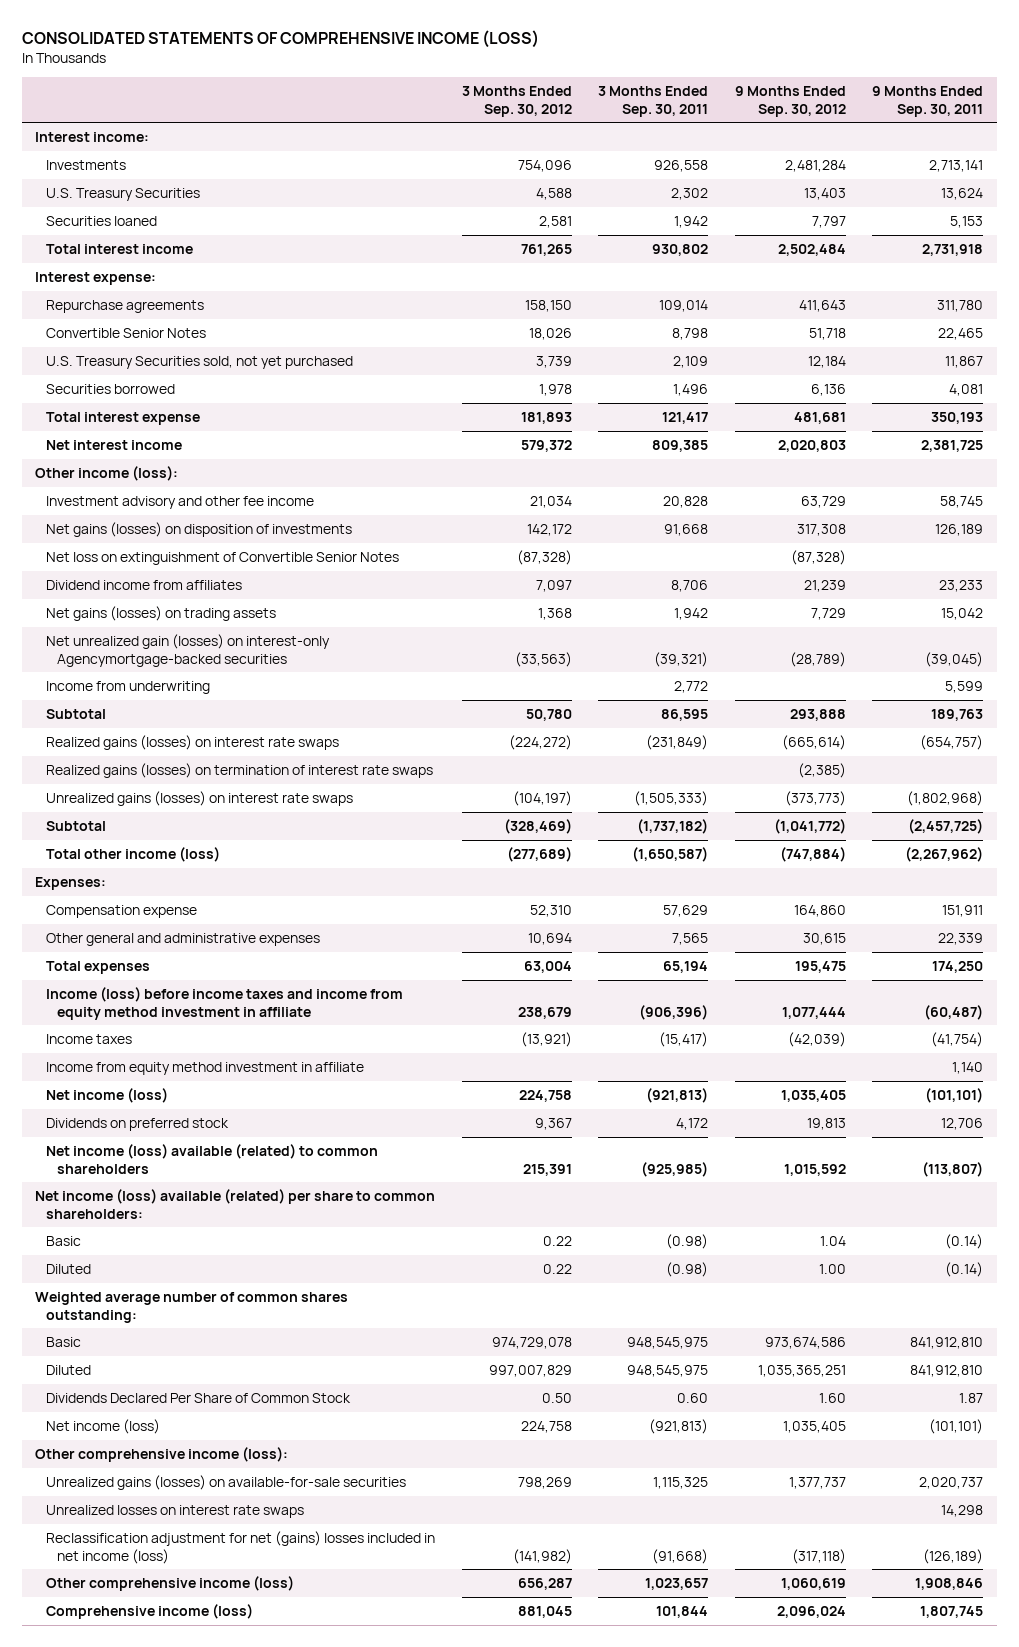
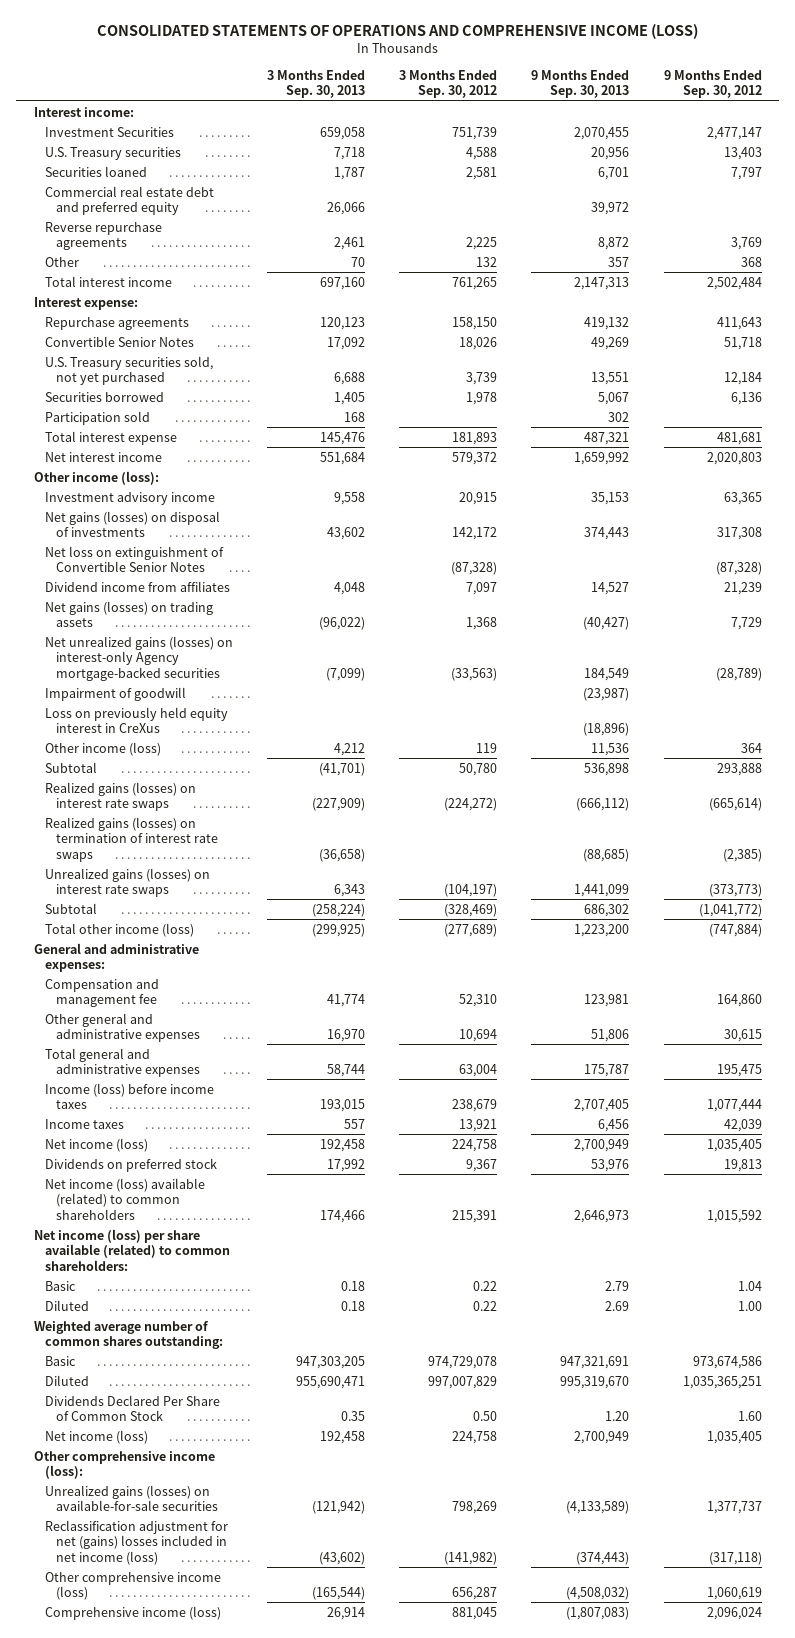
- CONSOLIDATED STATEMENTS OF COMPREHENSIVE INCOME (LOSS)
+ CONSOLIDATED STATEMENTS OF OPERATIONS AND COMPREHENSIVE INCOME (LOSS)
- | 3 Months Ended Sep. 30, 2012 | 3 Months Ended Sep. 30, 2011 | 9 Months Ended Sep. 30, 2012 | 9 Months Ended Sep. 30, 2011
+ | 3 Months Ended Sep. 30, 2013 | 3 Months Ended Sep. 30, 2012 | 9 Months Ended Sep. 30, 2013 | 9 Months Ended Sep. 30, 2012
- Investments | 754,096 | 926,558 | 2,481,284 | 2,713,141
- U.S. Treasury Securities | 4,588 | 2,302 | 13,403 | 13,624
+ Investment Securities | 659,058 | 751,739 | 2,070,455 | 2,477,147
+ U.S. Treasury securities | 7,718 | 4,588 | 20,956 | 13,403
+ Commercial real estate debt and preferred equity | 26,066 | | 39,972 |
+ Reverse repurchase agreements | 2,461 | 2,225 | 8,872 | 3,769
+ Other | 70 | 132 | 357 | 368
- U.S. Treasury Securities sold, not yet purchased | 3,739 | 2,109 | 12,184 | 11,867
+ U.S. Treasury securities sold, not yet purchased | 6,688 | 3,739 | 13,551 | 12,184
+ Participation sold | 168 | | 302 |
- Investment advisory and other fee income | 21,034 | 20,828 | 63,729 | 58,745
- Net gains (losses) on disposition of investments | 142,172 | 91,668 | 317,308 | 126,189
+ Investment advisory income | 9,558 | 20,915 | 35,153 | 63,365
+ Net gains (losses) on disposal of investments | 43,602 | 142,172 | 374,443 | 317,308
- Net unrealized gain (losses) on interest-only Agencymortgage-backed securities | (33,563) | (39,321) | (28,789) | (39,045)
- Income from underwriting | | 2,772 | | 5,599
+ Net unrealized gains (losses) on interest-only Agency mortgage-backed securities | (7,099) | (33,563) | 184,549 | (28,789)
+ Impairment of goodwill | | | (23,987) |
+ Loss on previously held equity interest in CreXus | | | (18,896) |
+ Other income (loss) | 4,212 | 119 | 11,536 | 364
- Expenses:
- Compensation expense | 52,310 | 57,629 | 164,860 | 151,911
+ General and administrative expenses:
+ Compensation and management fee | 41,774 | 52,310 | 123,981 | 164,860
- Total expenses | 63,004 | 65,194 | 195,475 | 174,250
- Income (loss) before income taxes and income from equity method investment in affiliate | 238,679 | (906,396) | 1,077,444 | (60,487)
- Income taxes | (13,921) | (15,417) | (42,039) | (41,754)
- Income from equity method investment in affiliate | | | | 1,140
+ Total general and administrative expenses | 58,744 | 63,004 | 175,787 | 195,475
+ Income (loss) before income taxes | 193,015 | 238,679 | 2,707,405 | 1,077,444
+ Income taxes | 557 | 13,921 | 6,456 | 42,039
- Net income (loss) available (related) per share to common shareholders:
+ Net income (loss) per share available (related) to common shareholders:
- Unrealized losses on interest rate swaps | | | | 14,298

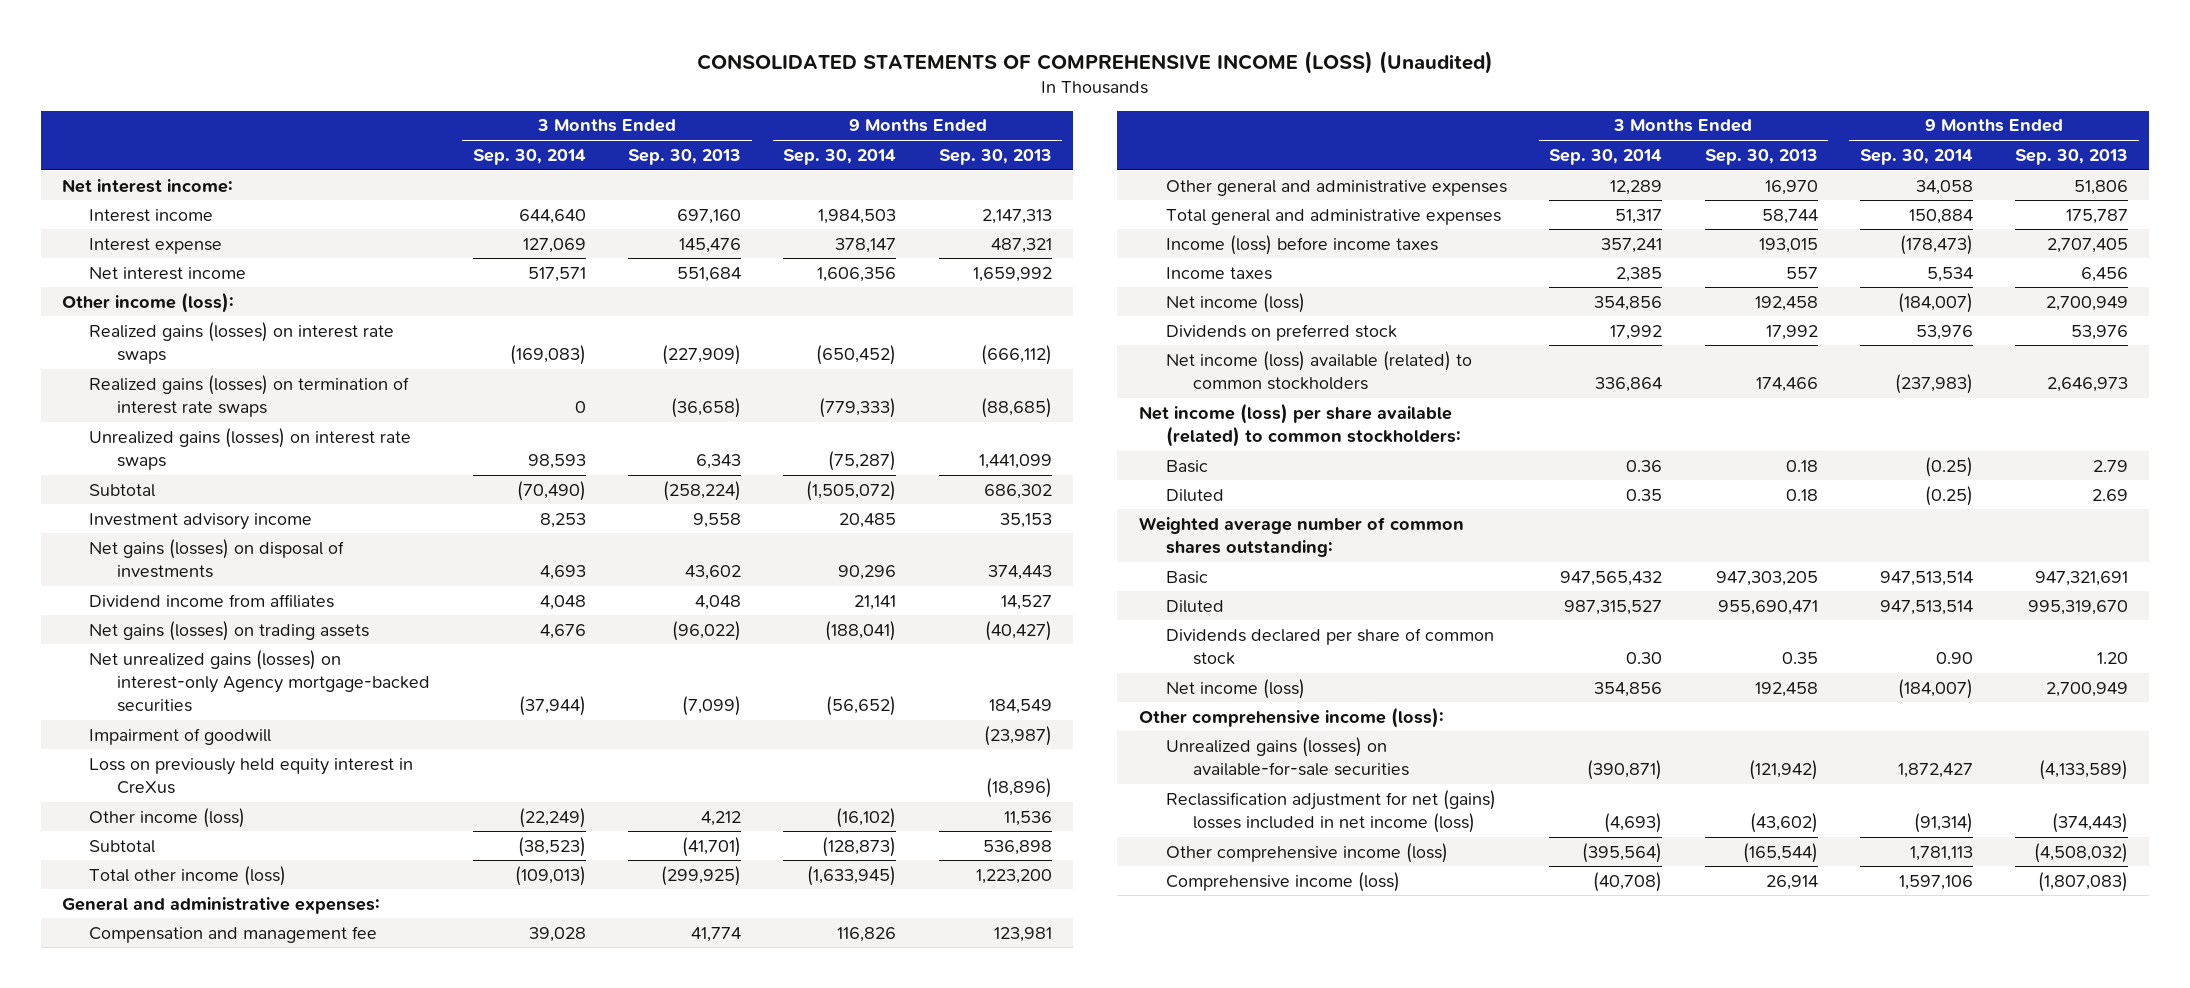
- CONSOLIDATED STATEMENTS OF OPERATIONS AND COMPREHENSIVE INCOME (LOSS)
+ CONSOLIDATED STATEMENTS OF COMPREHENSIVE INCOME (LOSS) (Unaudited)
- | 3 Months Ended Sep. 30, 2013 | 3 Months Ended Sep. 30, 2012 | 9 Months Ended Sep. 30, 2013 | 9 Months Ended Sep. 30, 2012
+ | 3 Months Ended Sep. 30, 2014 | 3 Months Ended Sep. 30, 2013 | 9 Months Ended Sep. 30, 2014 | 9 Months Ended Sep. 30, 2013
- Interest income:
- Investment Securities | 659,058 | 751,739 | 2,070,455 | 2,477,147
- U.S. Treasury securities | 7,718 | 4,588 | 20,956 | 13,403
- Securities loaned | 1,787 | 2,581 | 6,701 | 7,797
- Commercial real estate debt and preferred equity | 26,066 | | 39,972 |
- Reverse repurchase agreements | 2,461 | 2,225 | 8,872 | 3,769
- Other | 70 | 132 | 357 | 368
- Total interest income | 697,160 | 761,265 | 2,147,313 | 2,502,484
- Interest expense:
- Repurchase agreements | 120,123 | 158,150 | 419,132 | 411,643
- Convertible Senior Notes | 17,092 | 18,026 | 49,269 | 51,718
- U.S. Treasury securities sold, not yet purchased | 6,688 | 3,739 | 13,551 | 12,184
- Securities borrowed | 1,405 | 1,978 | 5,067 | 6,136
- Participation sold | 168 | | 302 |
- Total interest expense | 145,476 | 181,893 | 487,321 | 481,681
+ Net interest income:
+ Interest income | 644,640 | 697,160 | 1,984,503 | 2,147,313
+ Interest expense | 127,069 | 145,476 | 378,147 | 487,321
moved up: Realized gains (losses) on interest rate swaps | (169,083) | (227,909) | (650,452) | (666,112)
moved up: Realized gains (losses) on termination of interest rate swaps | 0 | (36,658) | (779,333) | (88,685)
moved up: Unrealized gains (losses) on interest rate swaps | 98,593 | 6,343 | (75,287) | 1,441,099
moved up: Subtotal | (70,490) | (258,224) | (1,505,072) | 686,302
- Net loss on extinguishment of Convertible Senior Notes | | (87,328) | | (87,328)
- Net income (loss) available (related) to common shareholders | 174,466 | 215,391 | 2,646,973 | 1,015,592
- Net income (loss) per share available (related) to common shareholders:
+ Net income (loss) available (related) to common stockholders | 336,864 | 174,466 | (237,983) | 2,646,973
+ Net income (loss) per share available (related) to common stockholders:
- Dividends Declared Per Share of Common Stock | 0.35 | 0.50 | 1.20 | 1.60
+ Dividends declared per share of common stock | 0.30 | 0.35 | 0.90 | 1.20

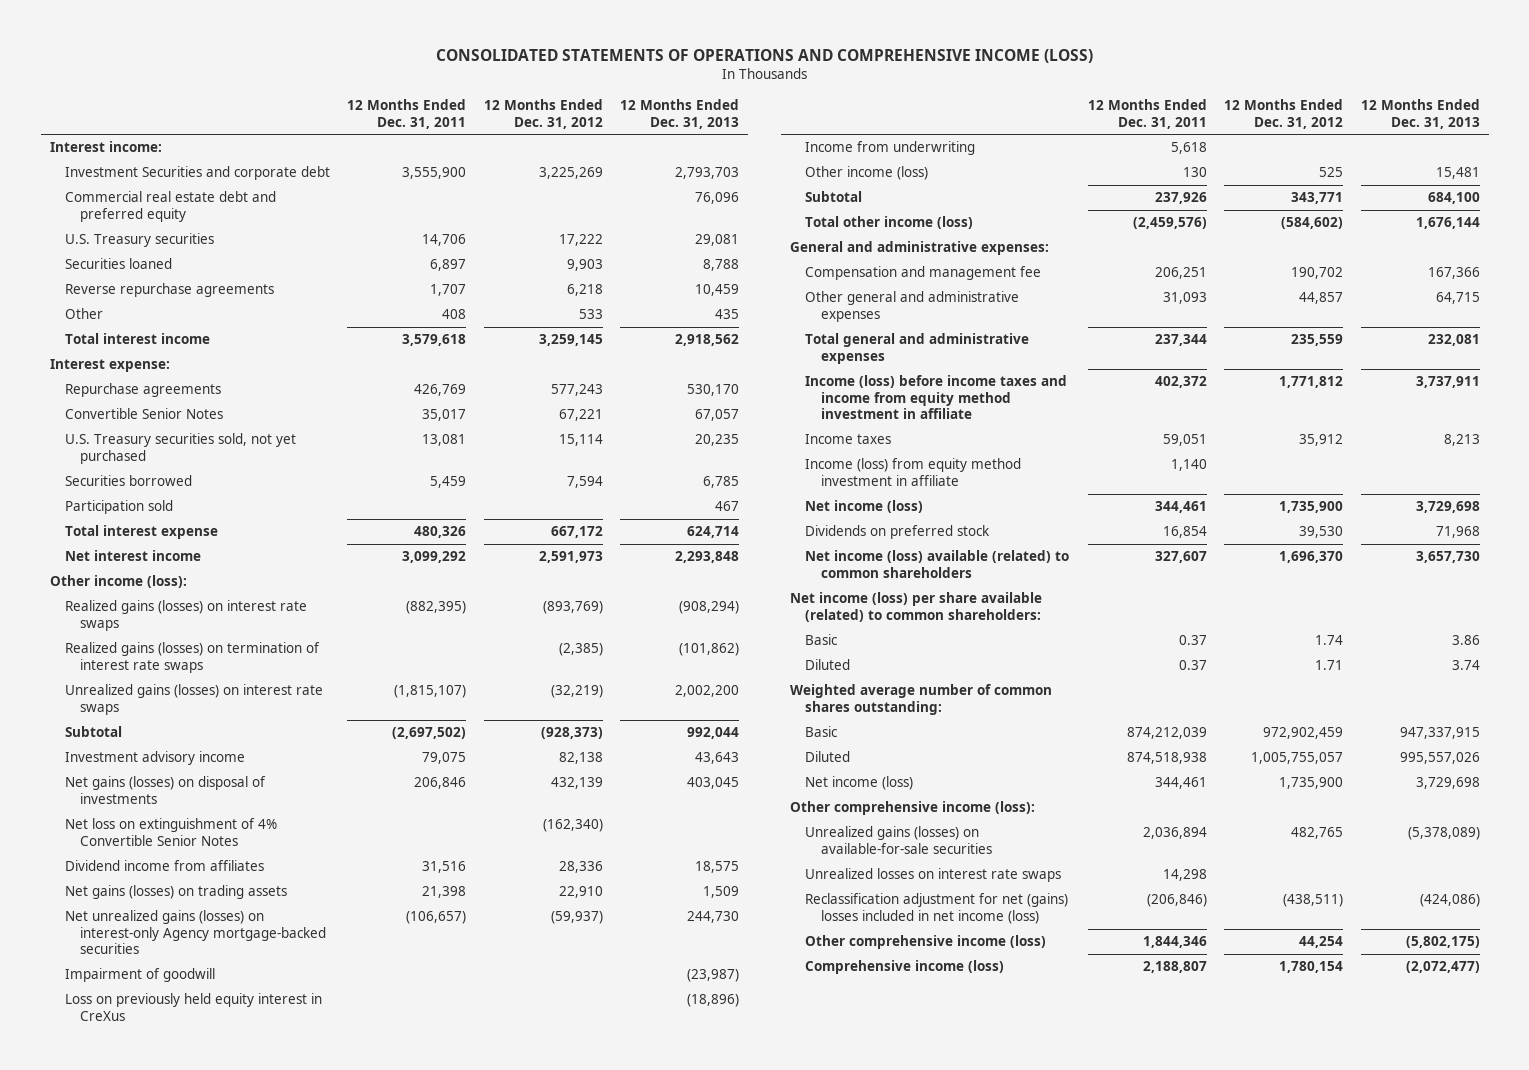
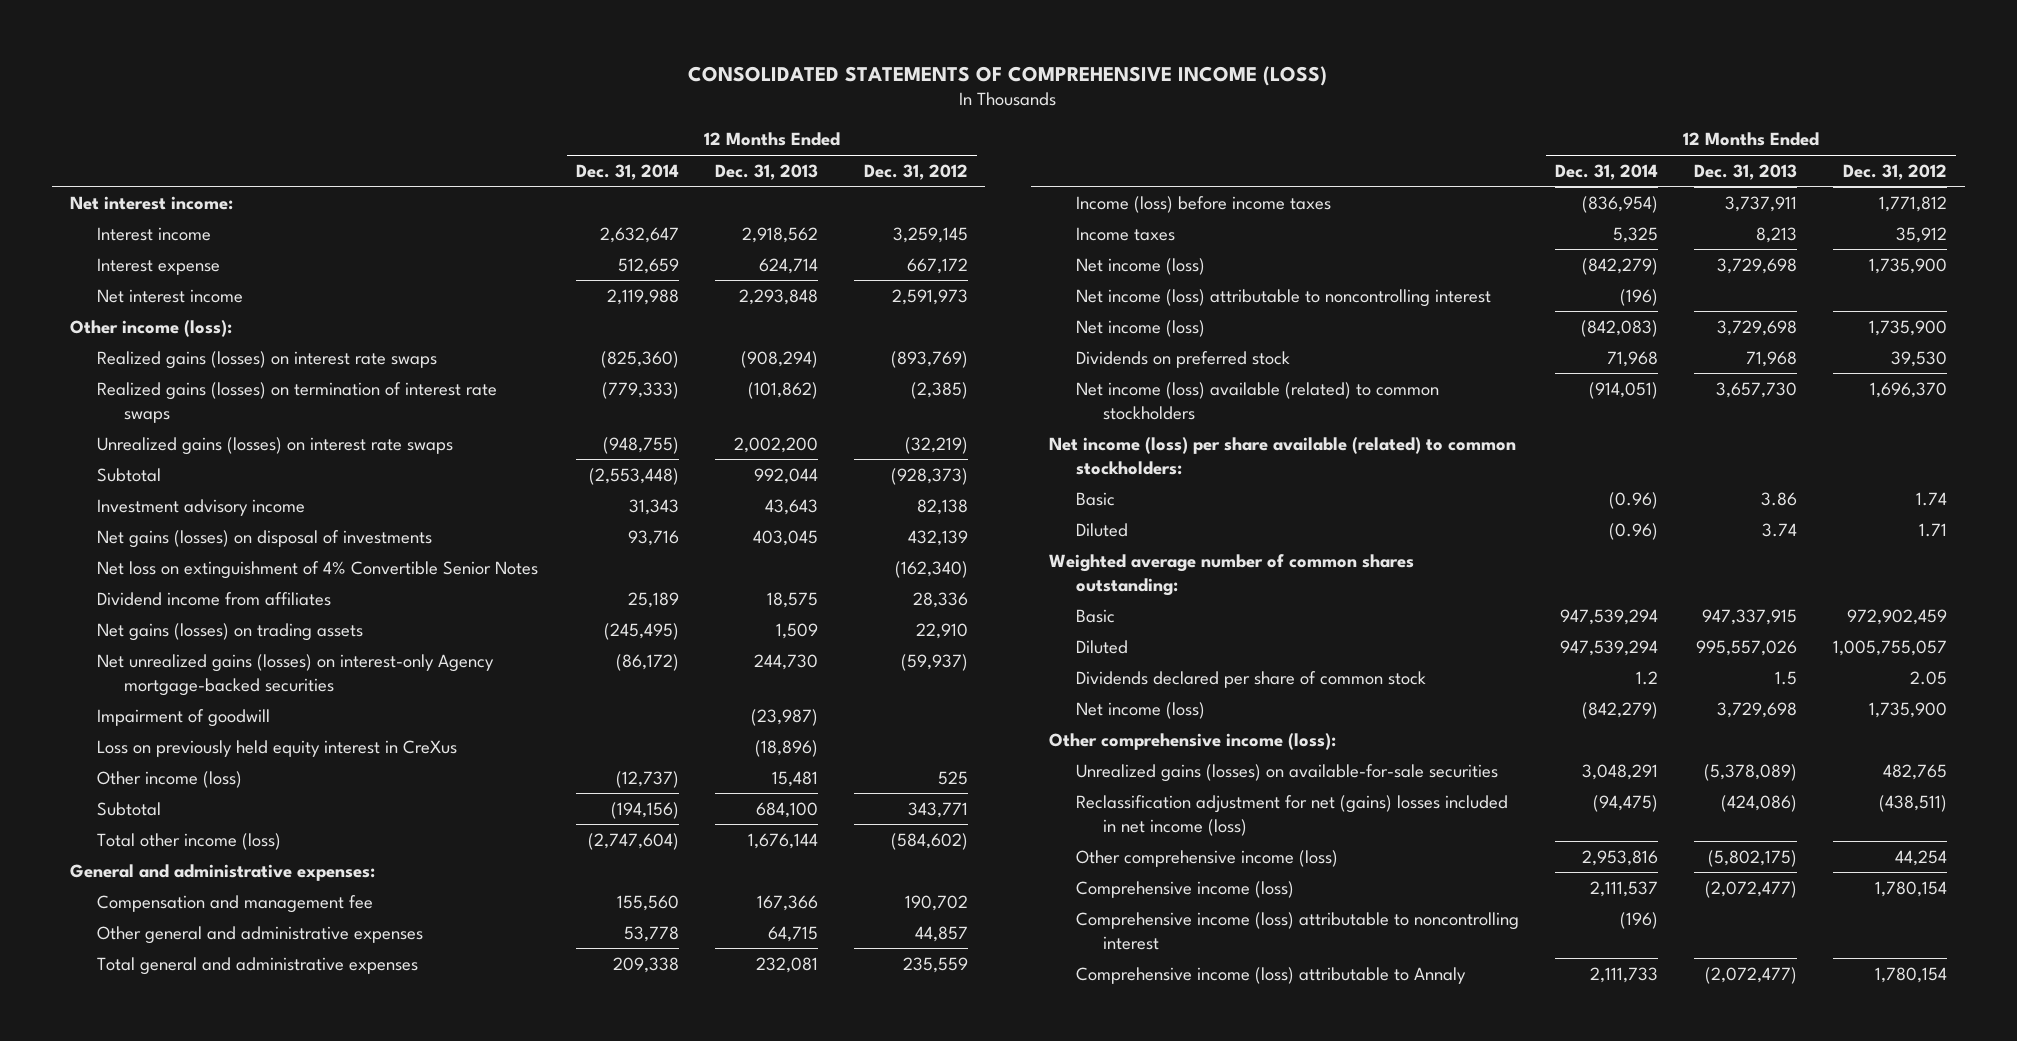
- CONSOLIDATED STATEMENTS OF OPERATIONS AND COMPREHENSIVE INCOME (LOSS)
+ CONSOLIDATED STATEMENTS OF COMPREHENSIVE INCOME (LOSS)
- | 12 Months Ended Dec. 31, 2011 | 12 Months Ended Dec. 31, 2012 | 12 Months Ended Dec. 31, 2013
+ | 12 Months Ended Dec. 31, 2014 | 12 Months Ended Dec. 31, 2013 | 12 Months Ended Dec. 31, 2012
- Interest income:
- Investment Securities and corporate debt | 3,555,900 | 3,225,269 | 2,793,703
- Commercial real estate debt and preferred equity | | | 76,096
- U.S. Treasury securities | 14,706 | 17,222 | 29,081
- Securities loaned | 6,897 | 9,903 | 8,788
- Reverse repurchase agreements | 1,707 | 6,218 | 10,459
- Other | 408 | 533 | 435
- Total interest income | 3,579,618 | 3,259,145 | 2,918,562
- Interest expense:
- Repurchase agreements | 426,769 | 577,243 | 530,170
- Convertible Senior Notes | 35,017 | 67,221 | 67,057
- U.S. Treasury securities sold, not yet purchased | 13,081 | 15,114 | 20,235
- Securities borrowed | 5,459 | 7,594 | 6,785
- Participation sold | | | 467
- Total interest expense | 480,326 | 667,172 | 624,714
+ Net interest income:
+ Interest income | 2,632,647 | 2,918,562 | 3,259,145
+ Interest expense | 512,659 | 624,714 | 667,172
- Income from underwriting | 5,618 | |
- Income (loss) before income taxes and income from equity method investment in affiliate | 402,372 | 1,771,812 | 3,737,911
+ Income (loss) before income taxes | (836,954) | 3,737,911 | 1,771,812
- Income (loss) from equity method investment in affiliate | 1,140 | |
+ Net income (loss) attributable to noncontrolling interest | (196) | |
+ Net income (loss) | (842,083) | 3,729,698 | 1,735,900
- Net income (loss) available (related) to common shareholders | 327,607 | 1,696,370 | 3,657,730
- Net income (loss) per share available (related) to common shareholders:
+ Net income (loss) available (related) to common stockholders | (914,051) | 3,657,730 | 1,696,370
+ Net income (loss) per share available (related) to common stockholders:
+ Dividends declared per share of common stock | 1.2 | 1.5 | 2.05
- Unrealized losses on interest rate swaps | 14,298 | |
+ Comprehensive income (loss) attributable to noncontrolling interest | (196) | |
+ Comprehensive income (loss) attributable to Annaly | 2,111,733 | (2,072,477) | 1,780,154

